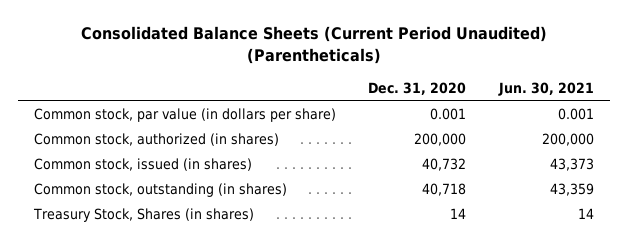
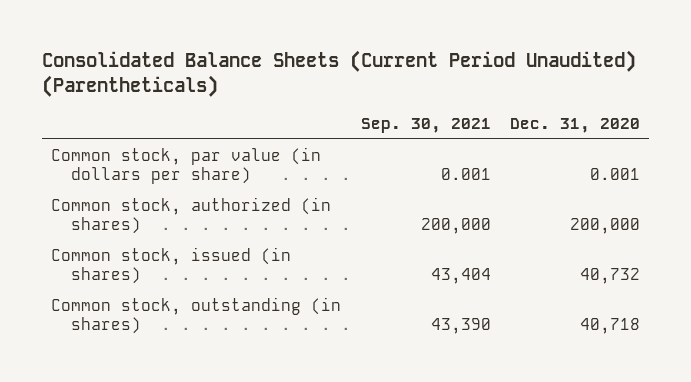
- | Dec. 31, 2020 | Jun. 30, 2021
+ | Sep. 30, 2021 | Dec. 31, 2020
- Treasury Stock, Shares (in shares) | 14 | 14

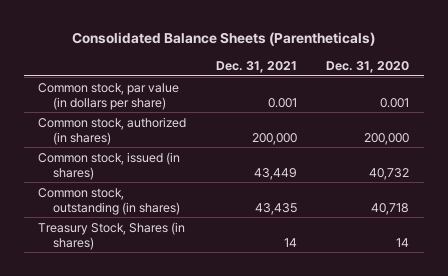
- Consolidated Balance Sheets (Current Period Unaudited) (Parentheticals)
+ Consolidated Balance Sheets (Parentheticals)
- | Sep. 30, 2021 | Dec. 31, 2020
+ | Dec. 31, 2021 | Dec. 31, 2020
+ Treasury Stock, Shares (in shares) | 14 | 14

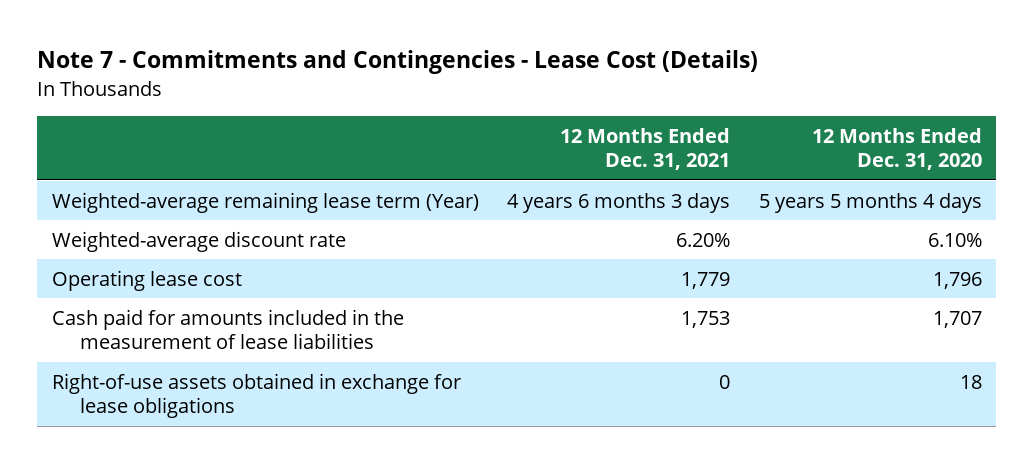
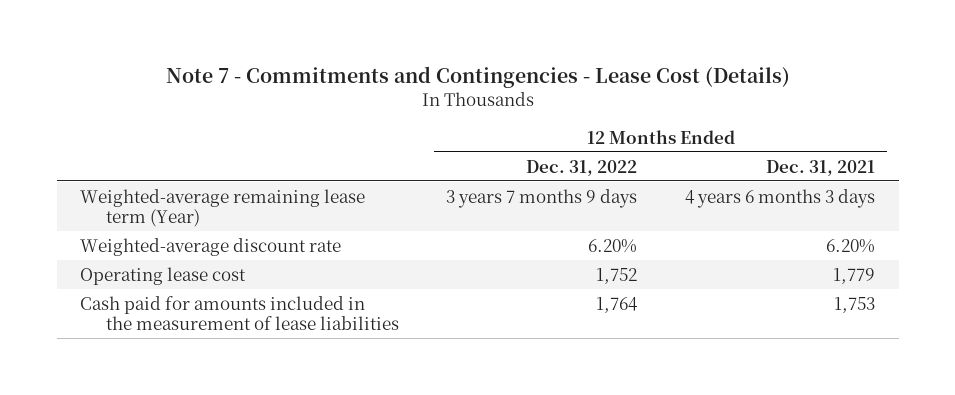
- | 12 Months Ended Dec. 31, 2021 | 12 Months Ended Dec. 31, 2020
+ | 12 Months Ended Dec. 31, 2022 | 12 Months Ended Dec. 31, 2021
- Right-of-use assets obtained in exchange for lease obligations | 0 | 18

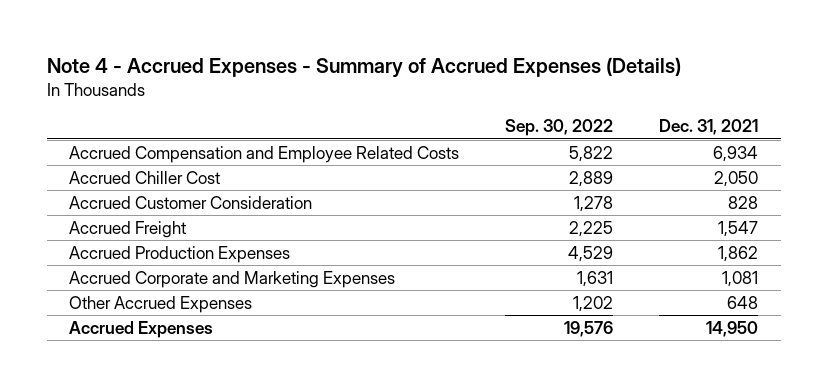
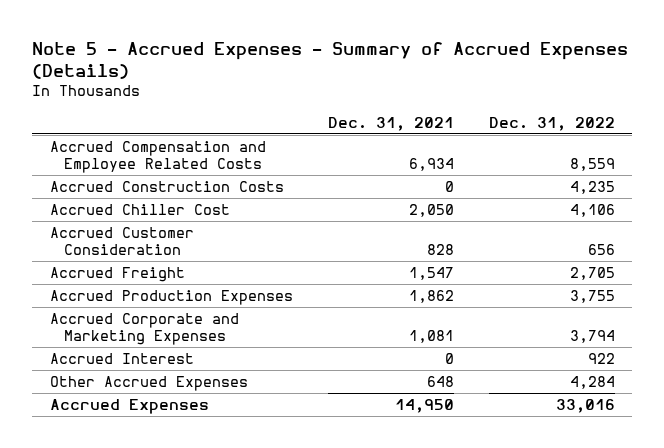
- Note 4 - Accrued Expenses - Summary of Accrued Expenses (Details)
+ Note 5 - Accrued Expenses - Summary of Accrued Expenses (Details)
- | Sep. 30, 2022 | Dec. 31, 2021
+ | Dec. 31, 2021 | Dec. 31, 2022
+ Accrued Construction Costs | 0 | 4,235
+ Accrued Interest | 0 | 922

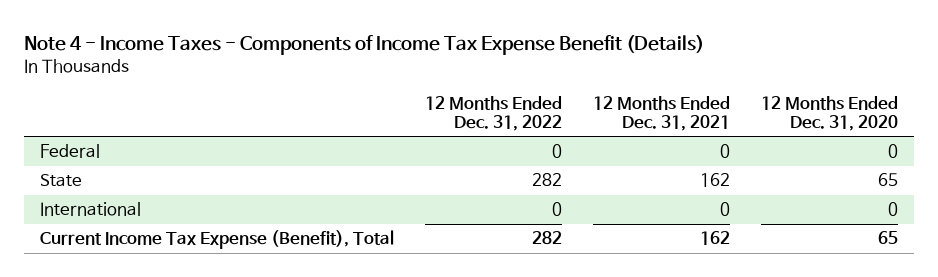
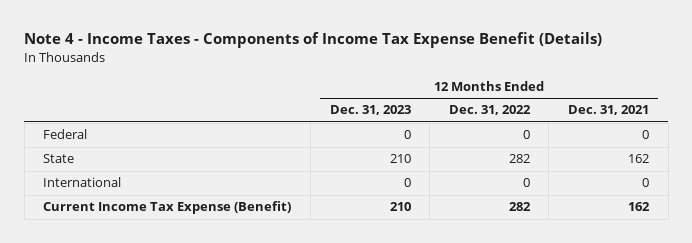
- | 12 Months Ended Dec. 31, 2022 | 12 Months Ended Dec. 31, 2021 | 12 Months Ended Dec. 31, 2020
+ | 12 Months Ended Dec. 31, 2023 | 12 Months Ended Dec. 31, 2022 | 12 Months Ended Dec. 31, 2021
- Current Income Tax Expense (Benefit), Total | 282 | 162 | 65
+ Current Income Tax Expense (Benefit) | 210 | 282 | 162

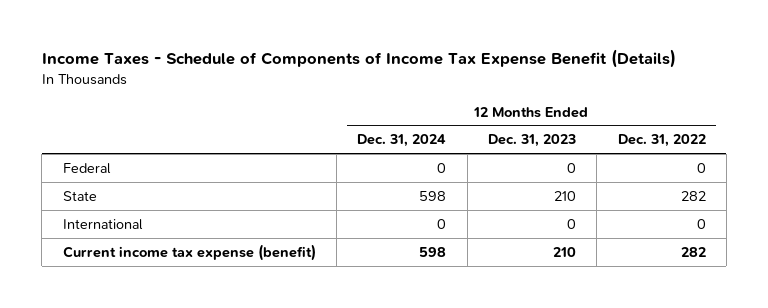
- Note 4 - Income Taxes - Components of Income Tax Expense Benefit (Details)
+ Income Taxes - Schedule of Components of Income Tax Expense Benefit (Details)
- | 12 Months Ended Dec. 31, 2023 | 12 Months Ended Dec. 31, 2022 | 12 Months Ended Dec. 31, 2021
+ | 12 Months Ended Dec. 31, 2024 | 12 Months Ended Dec. 31, 2023 | 12 Months Ended Dec. 31, 2022
- Current Income Tax Expense (Benefit) | 210 | 282 | 162
+ Current income tax expense (benefit) | 598 | 210 | 282

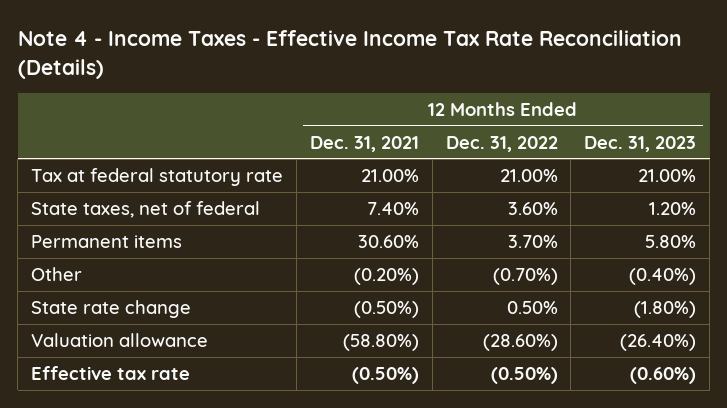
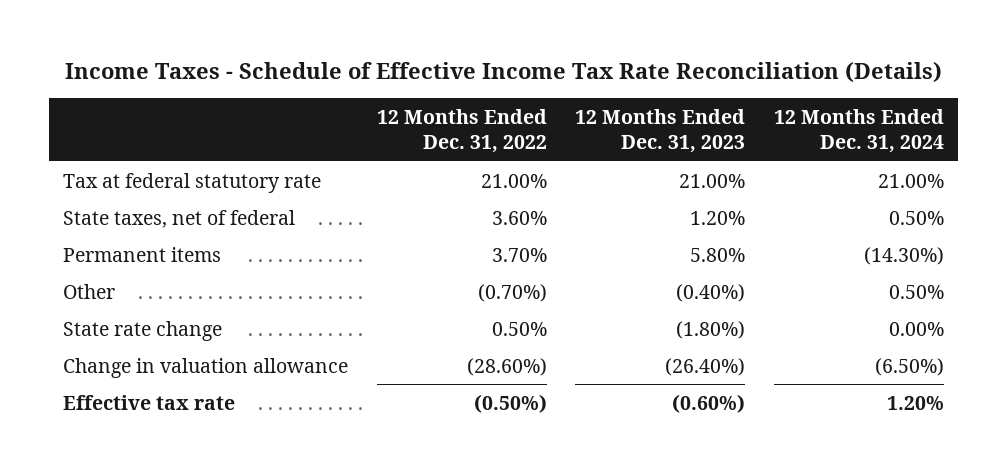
- Note 4 - Income Taxes - Effective Income Tax Rate Reconciliation (Details)
+ Income Taxes - Schedule of Effective Income Tax Rate Reconciliation (Details)
- | 12 Months Ended Dec. 31, 2021 | 12 Months Ended Dec. 31, 2022 | 12 Months Ended Dec. 31, 2023
+ | 12 Months Ended Dec. 31, 2022 | 12 Months Ended Dec. 31, 2023 | 12 Months Ended Dec. 31, 2024
- Valuation allowance | (58.80%) | (28.60%) | (26.40%)
+ Change in valuation allowance | (28.60%) | (26.40%) | (6.50%)

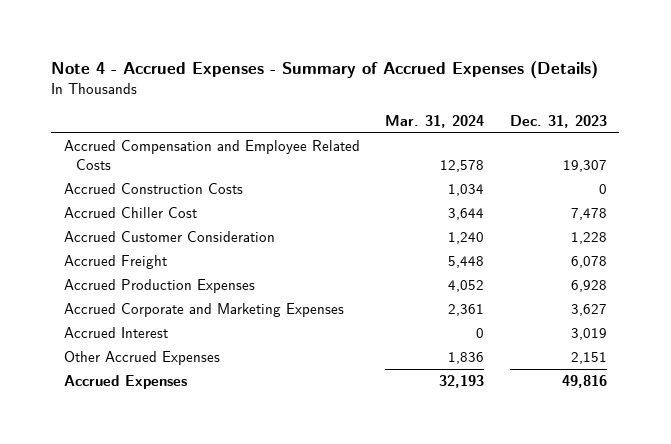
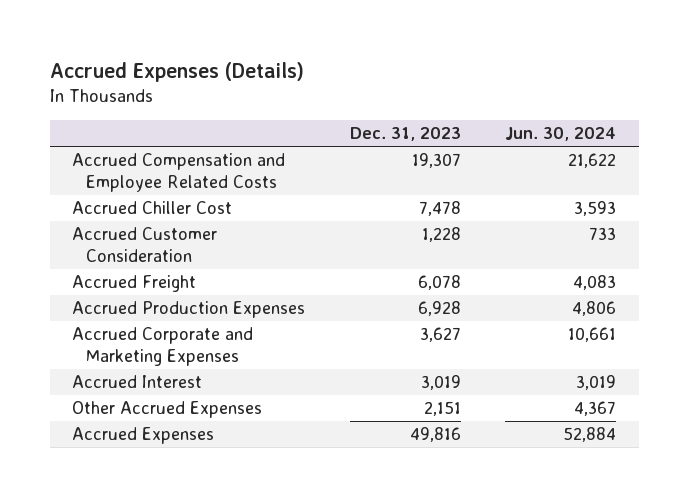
- Note 4 - Accrued Expenses - Summary of Accrued Expenses (Details)
+ Accrued Expenses (Details)
- | Mar. 31, 2024 | Dec. 31, 2023
+ | Dec. 31, 2023 | Jun. 30, 2024
- Accrued Construction Costs | 1,034 | 0

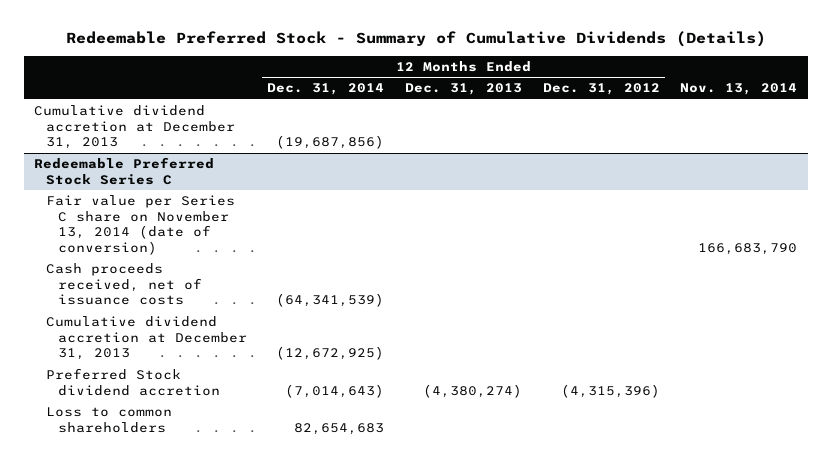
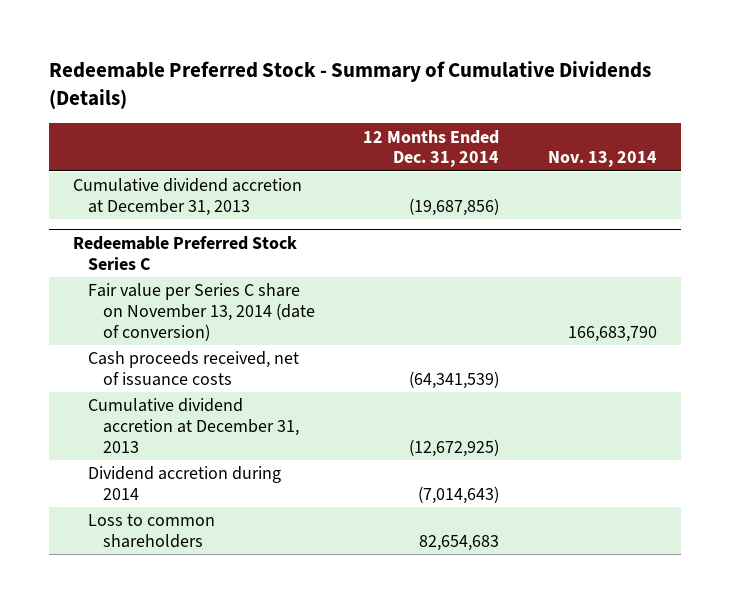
- | 12 Months Ended Dec. 31, 2014 | 12 Months Ended Dec. 31, 2013 | 12 Months Ended Dec. 31, 2012 | Nov. 13, 2014
+ | 12 Months Ended Dec. 31, 2014 | Nov. 13, 2014
@ Redeemable Preferred Stock Series C
- Preferred Stock dividend accretion | (7,014,643) | (4,380,274) | (4,315,396) |
+ Dividend accretion during 2014 | (7,014,643) |

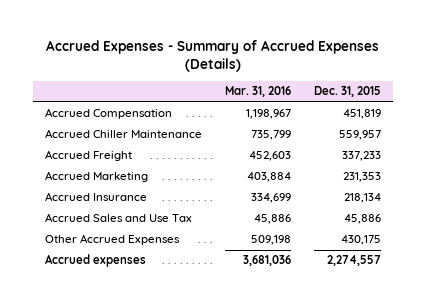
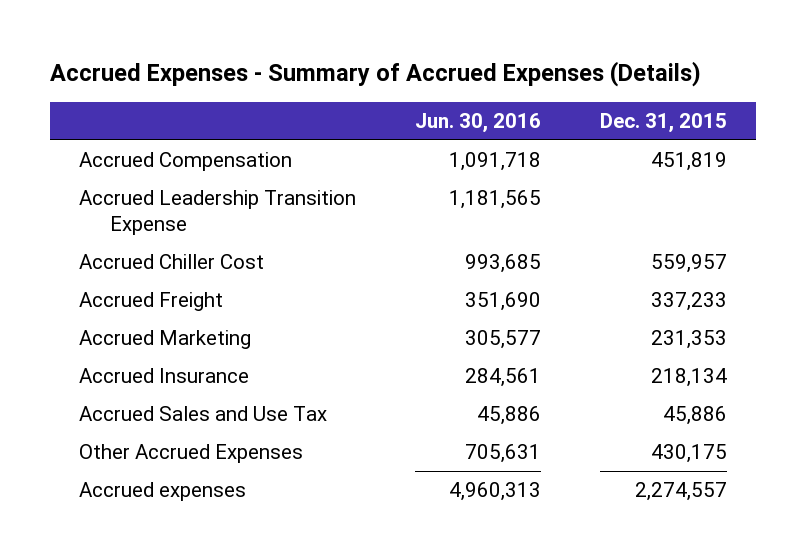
- | Mar. 31, 2016 | Dec. 31, 2015
+ | Jun. 30, 2016 | Dec. 31, 2015
- Accrued Chiller Maintenance | 735,799 | 559,957
+ Accrued Leadership Transition Expense | 1,181,565 |
+ Accrued Chiller Cost | 993,685 | 559,957

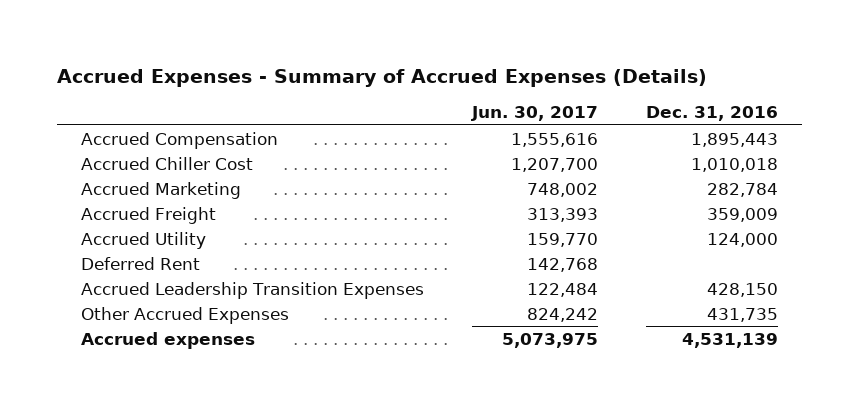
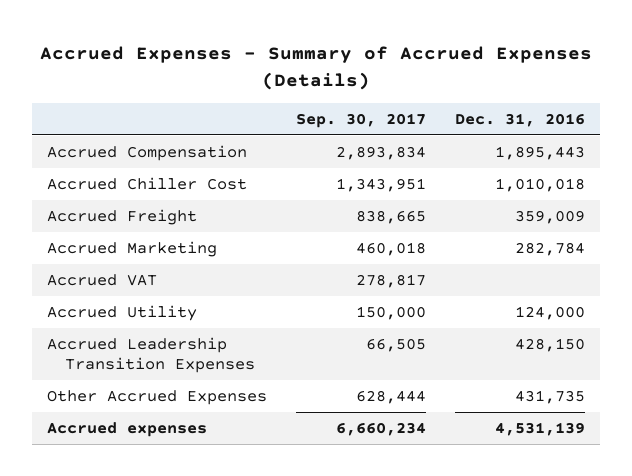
- | Jun. 30, 2017 | Dec. 31, 2016
+ | Sep. 30, 2017 | Dec. 31, 2016
moved down: Accrued Marketing | 460,018 | 282,784
+ Accrued VAT | 278,817 |
- Deferred Rent | 142,768 |

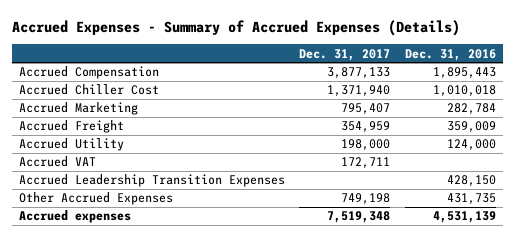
- | Sep. 30, 2017 | Dec. 31, 2016
+ | Dec. 31, 2017 | Dec. 31, 2016
moved down: Accrued Freight | 354,959 | 359,009
moved down: Accrued VAT | 172,711 |

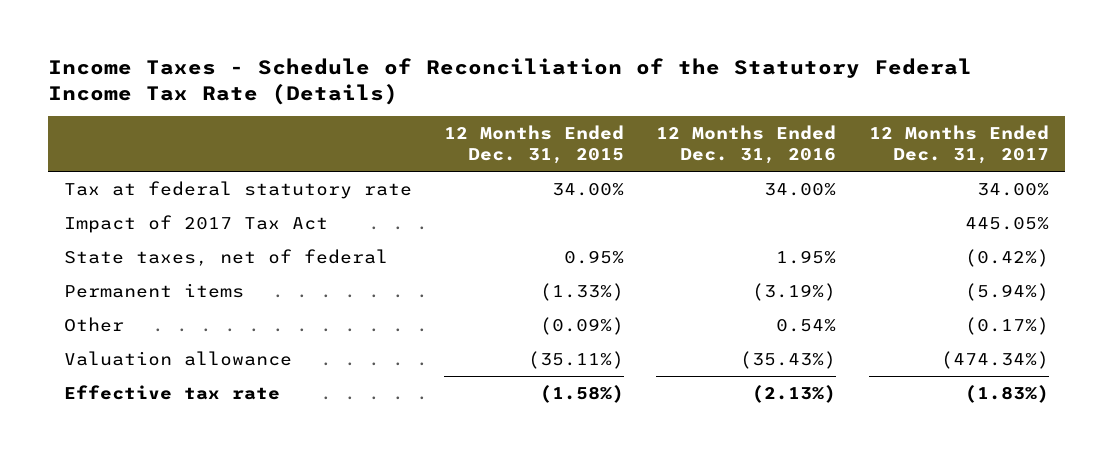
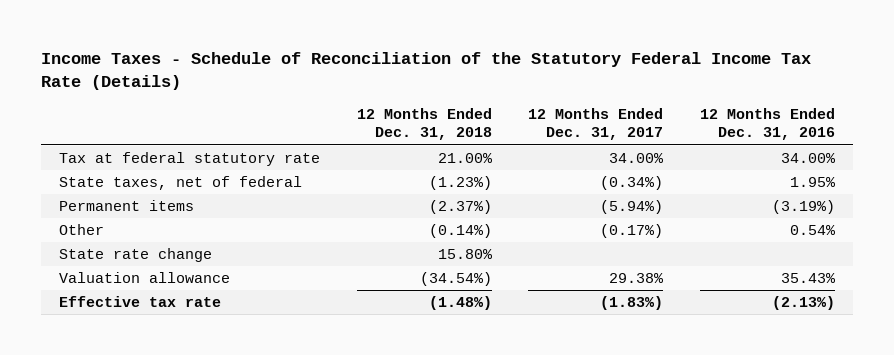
- | 12 Months Ended Dec. 31, 2015 | 12 Months Ended Dec. 31, 2016 | 12 Months Ended Dec. 31, 2017
+ | 12 Months Ended Dec. 31, 2018 | 12 Months Ended Dec. 31, 2017 | 12 Months Ended Dec. 31, 2016
- Impact of 2017 Tax Act | | | 445.05%
- State taxes, net of federal | 0.95% | 1.95% | (0.42%)
+ State taxes, net of federal | (1.23%) | (0.34%) | 1.95%
- Valuation allowance | (35.11%) | (35.43%) | (474.34%)
+ State rate change | 15.80% | |
+ Valuation allowance | (34.54%) | 29.38% | 35.43%

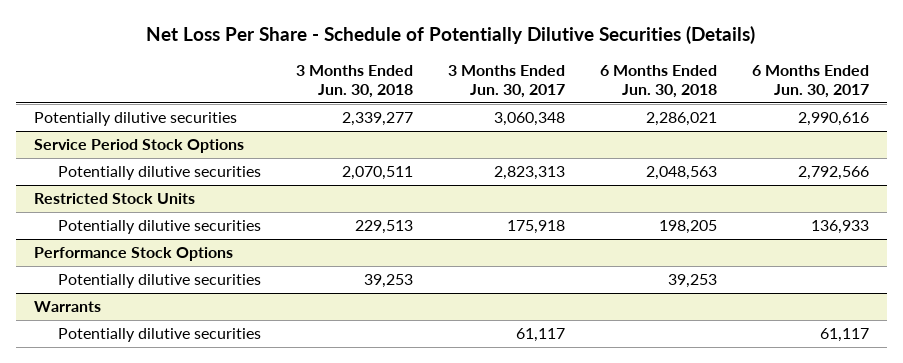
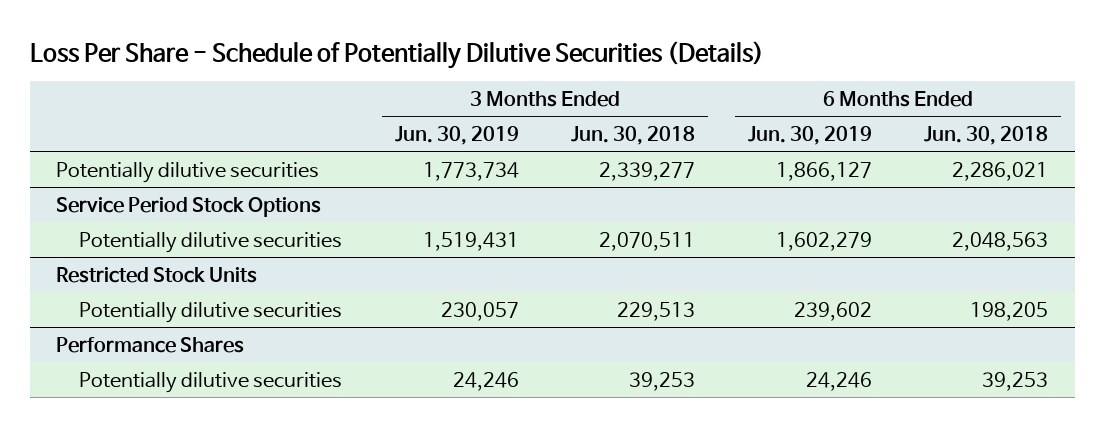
- Net Loss Per Share - Schedule of Potentially Dilutive Securities (Details)
+ Loss Per Share - Schedule of Potentially Dilutive Securities (Details)
- | 3 Months Ended Jun. 30, 2018 | 3 Months Ended Jun. 30, 2017 | 6 Months Ended Jun. 30, 2018 | 6 Months Ended Jun. 30, 2017
+ | 3 Months Ended Jun. 30, 2019 | 3 Months Ended Jun. 30, 2018 | 6 Months Ended Jun. 30, 2019 | 6 Months Ended Jun. 30, 2018
- Performance Stock Options
+ Performance Shares
- Warrants
- Potentially dilutive securities | | 61,117 | | 61,117

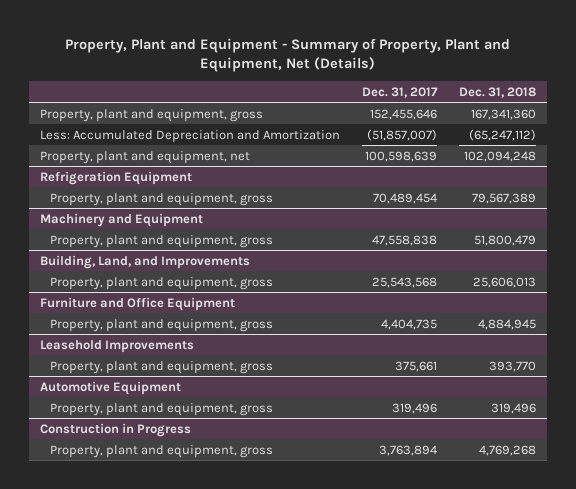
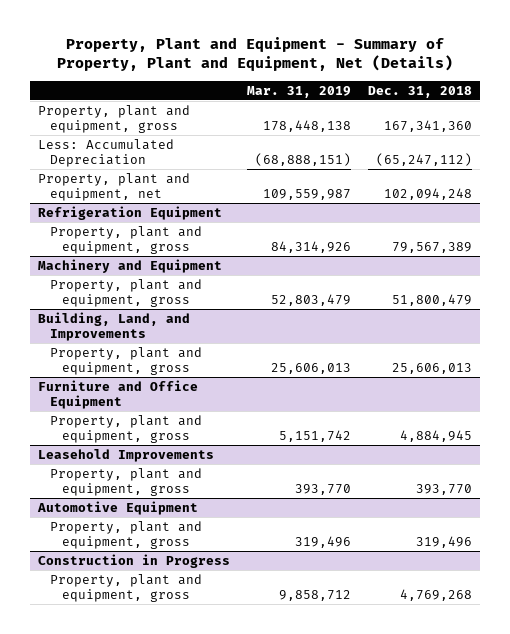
- | Dec. 31, 2017 | Dec. 31, 2018
+ | Mar. 31, 2019 | Dec. 31, 2018
- Less: Accumulated Depreciation and Amortization | (51,857,007) | (65,247,112)
+ Less: Accumulated Depreciation | (68,888,151) | (65,247,112)

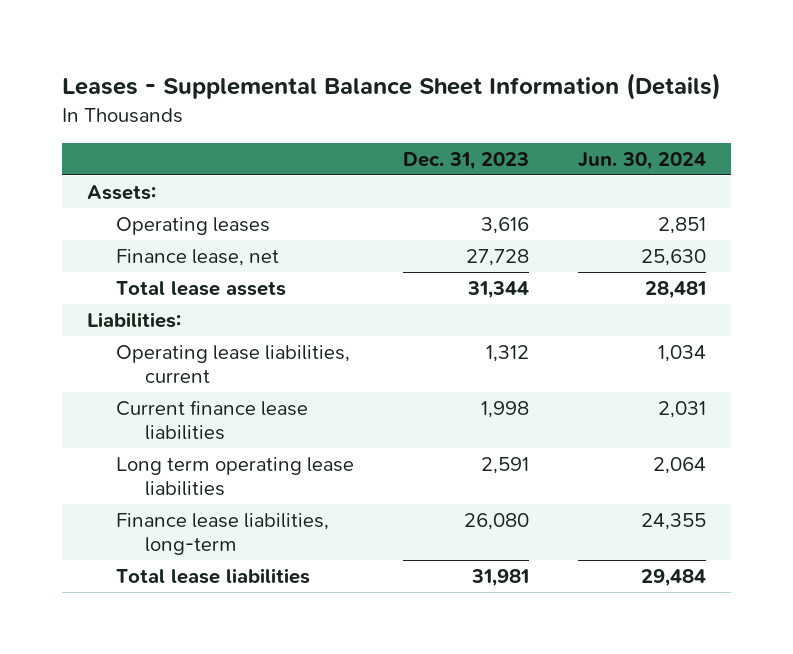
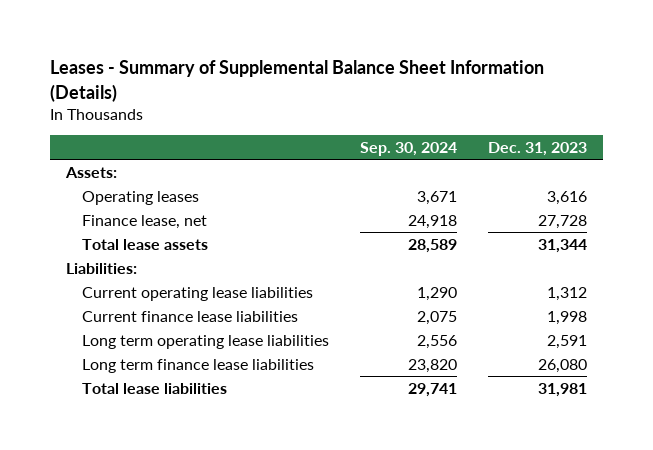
- Leases - Supplemental Balance Sheet Information (Details)
+ Leases - Summary of Supplemental Balance Sheet Information (Details)
- | Dec. 31, 2023 | Jun. 30, 2024
+ | Sep. 30, 2024 | Dec. 31, 2023
- Operating lease liabilities, current | 1,312 | 1,034
+ Current operating lease liabilities | 1,290 | 1,312
- Finance lease liabilities, long-term | 26,080 | 24,355
+ Long term finance lease liabilities | 23,820 | 26,080

